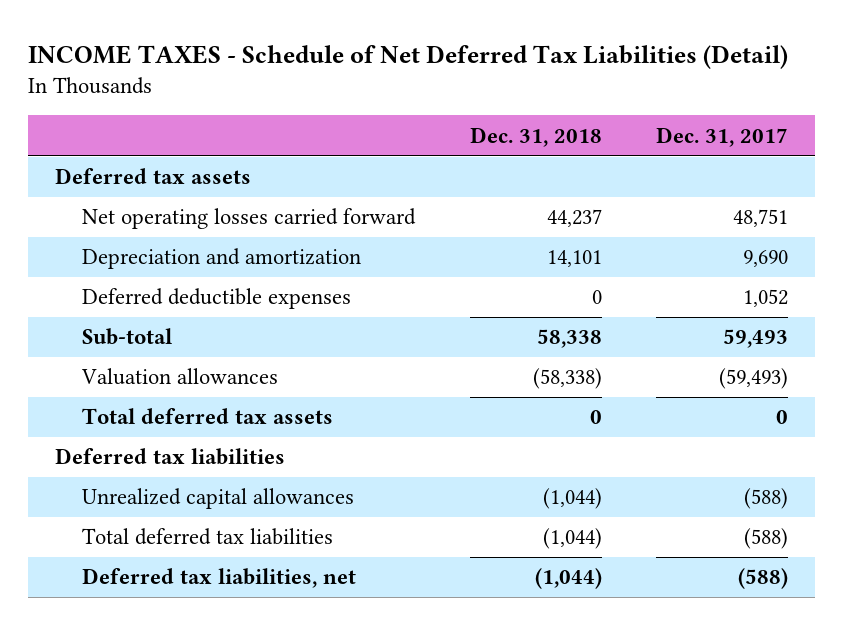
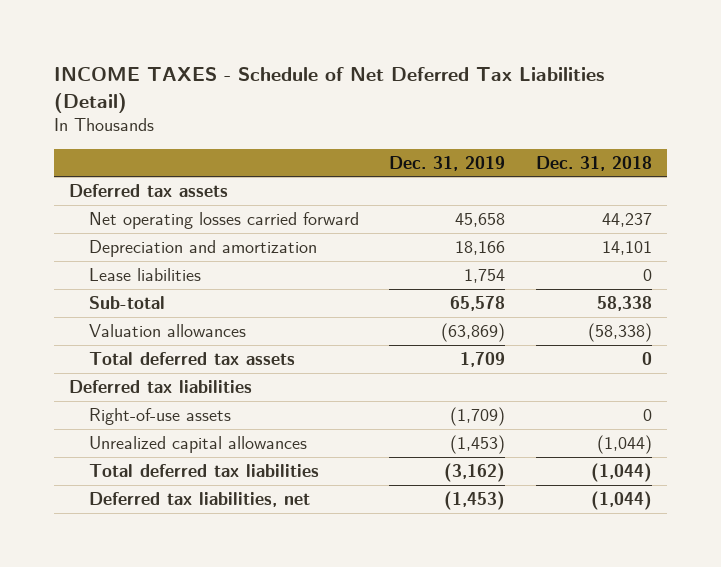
- | Dec. 31, 2018 | Dec. 31, 2017
+ | Dec. 31, 2019 | Dec. 31, 2018
- Deferred deductible expenses | 0 | 1,052
+ Lease liabilities | 1,754 | 0
+ Right-of-use assets | (1,709) | 0

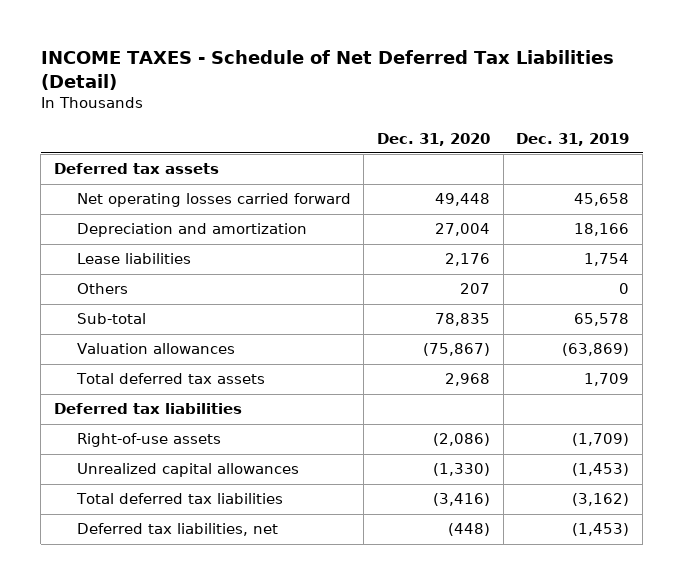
- | Dec. 31, 2019 | Dec. 31, 2018
+ | Dec. 31, 2020 | Dec. 31, 2019
+ Others | 207 | 0

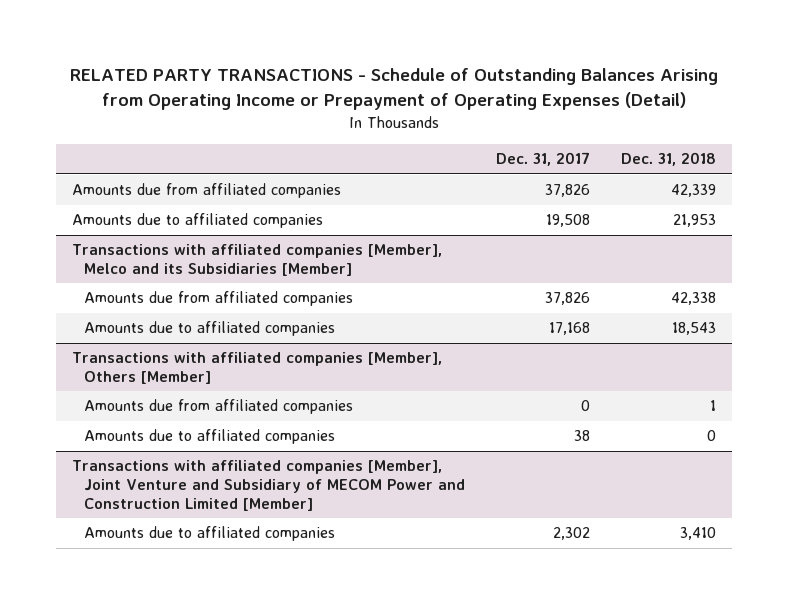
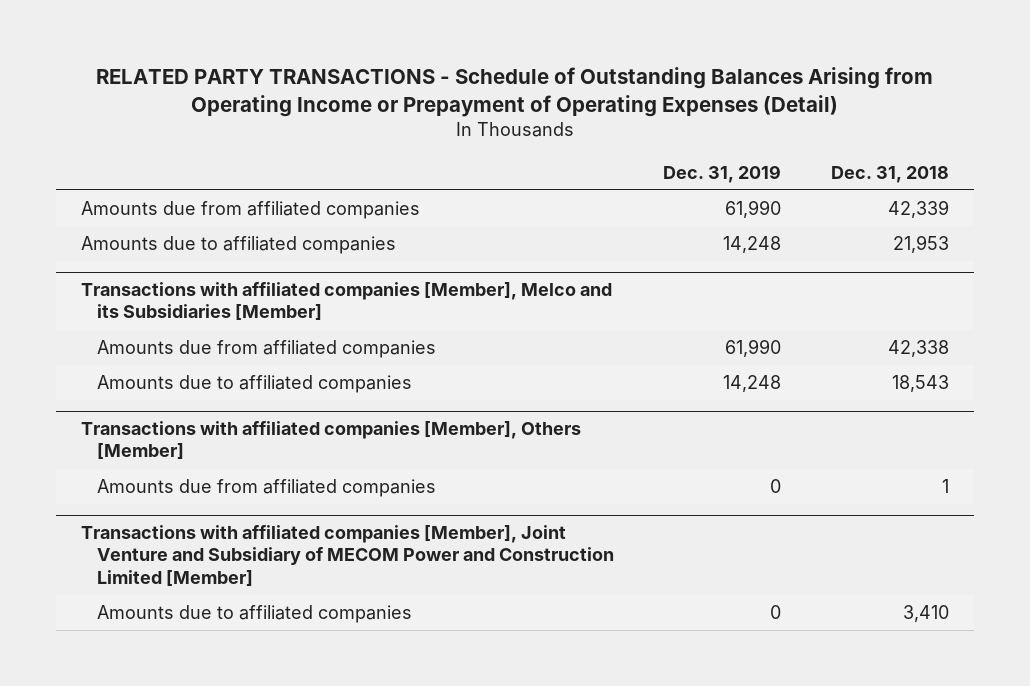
- | Dec. 31, 2017 | Dec. 31, 2018
+ | Dec. 31, 2019 | Dec. 31, 2018
@ Transactions with affiliated companies [Member], Others [Member]
- Amounts due to affiliated companies | 38 | 0

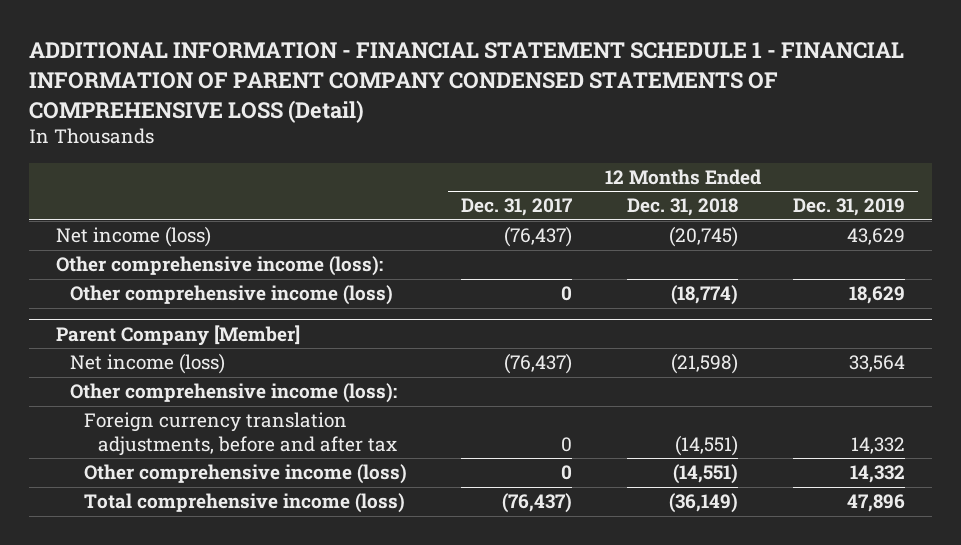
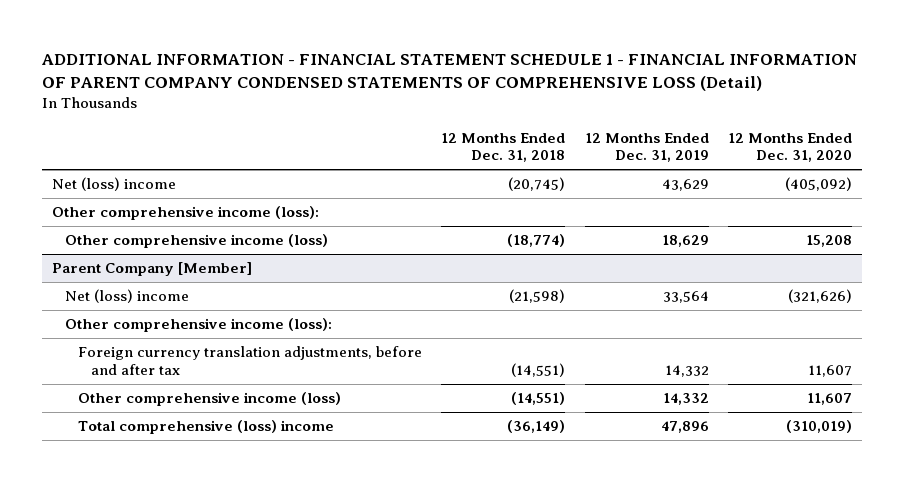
- | 12 Months Ended Dec. 31, 2017 | 12 Months Ended Dec. 31, 2018 | 12 Months Ended Dec. 31, 2019
+ | 12 Months Ended Dec. 31, 2018 | 12 Months Ended Dec. 31, 2019 | 12 Months Ended Dec. 31, 2020
- Net income (loss) | (76,437) | (20,745) | 43,629
+ Net (loss) income | (20,745) | 43,629 | (405,092)
@ Parent Company [Member]
- Net income (loss) | (76,437) | (21,598) | 33,564
+ Net (loss) income | (21,598) | 33,564 | (321,626)
- Total comprehensive income (loss) | (76,437) | (36,149) | 47,896
+ Total comprehensive (loss) income | (36,149) | 47,896 | (310,019)

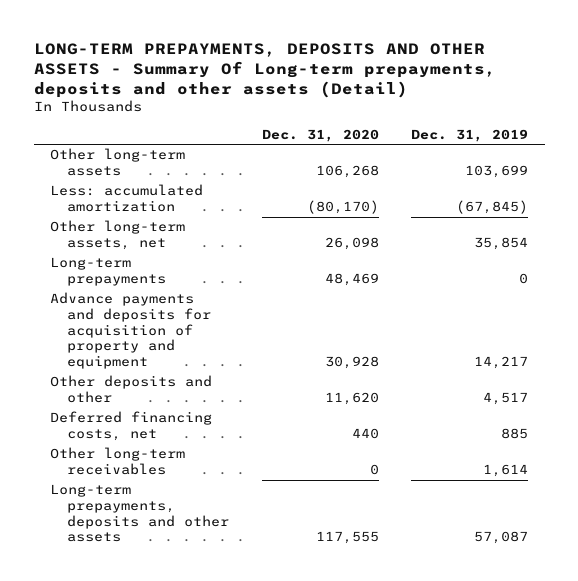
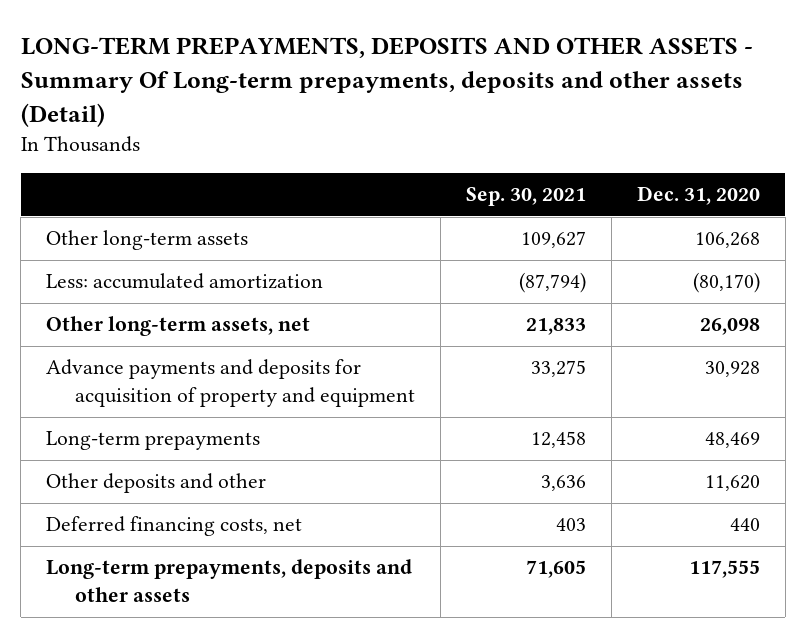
- | Dec. 31, 2020 | Dec. 31, 2019
+ | Sep. 30, 2021 | Dec. 31, 2020
moved down: Long-term prepayments | 12,458 | 48,469
- Other long-term receivables | 0 | 1,614

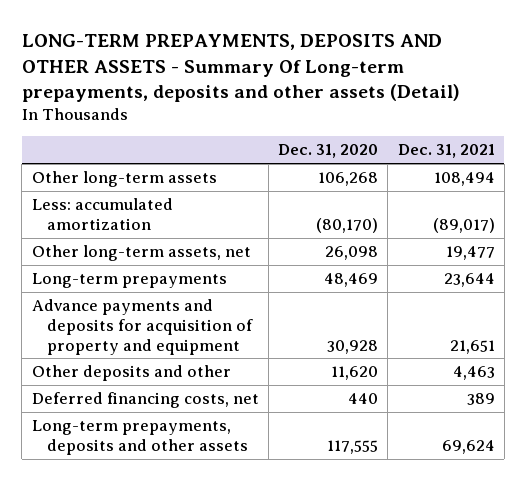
- | Sep. 30, 2021 | Dec. 31, 2020
+ | Dec. 31, 2020 | Dec. 31, 2021
moved down: Advance payments and deposits for acquisition of property and equipment | 30,928 | 21,651

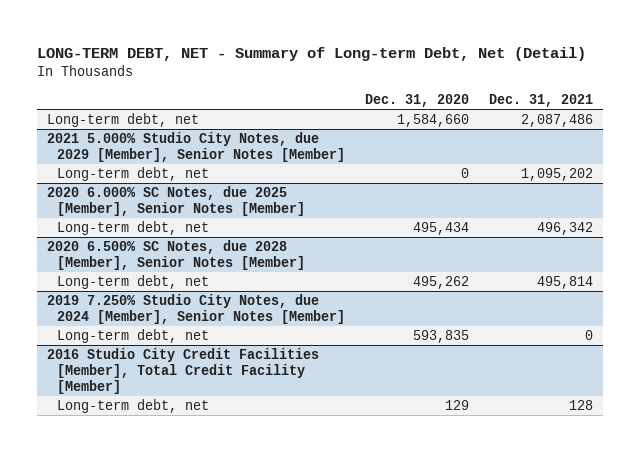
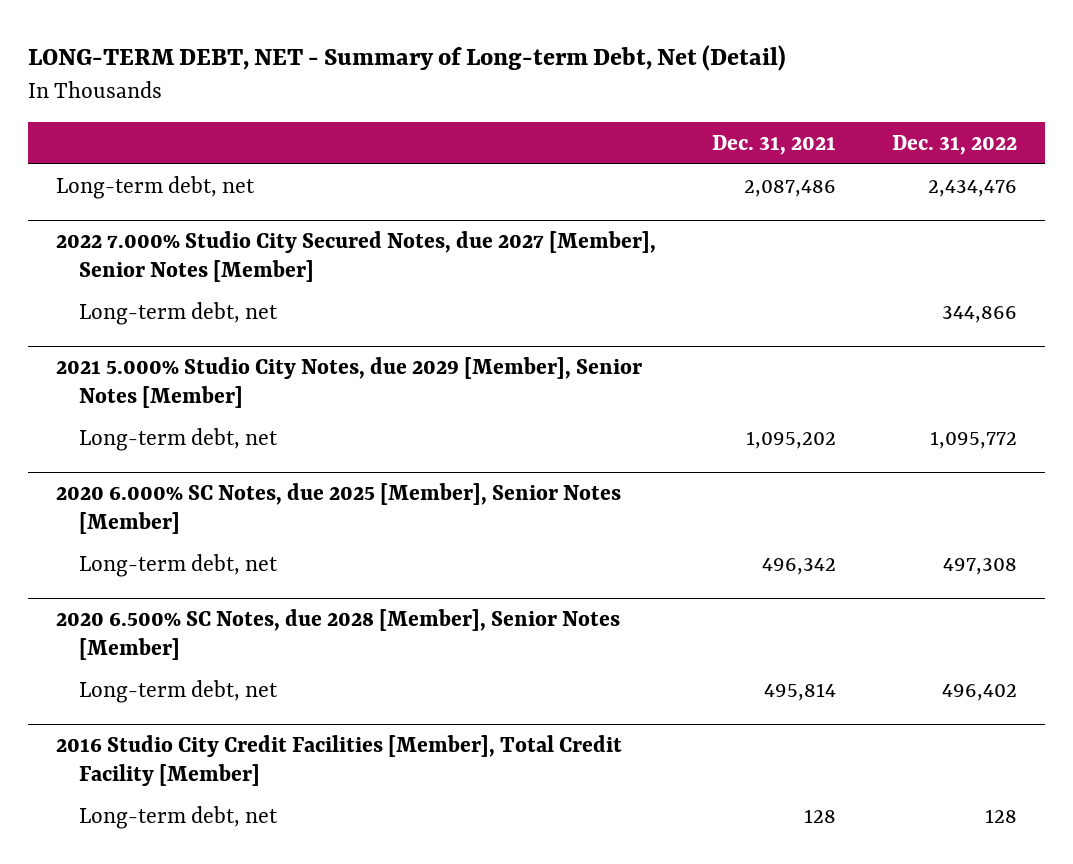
- | Dec. 31, 2020 | Dec. 31, 2021
+ | Dec. 31, 2021 | Dec. 31, 2022
+ 2022 7.000% Studio City Secured Notes, due 2027 [Member], Senior Notes [Member]
+ Long-term debt, net | | 344,866
- 2019 7.250% Studio City Notes, due 2024 [Member], Senior Notes [Member]
- Long-term debt, net | 593,835 | 0

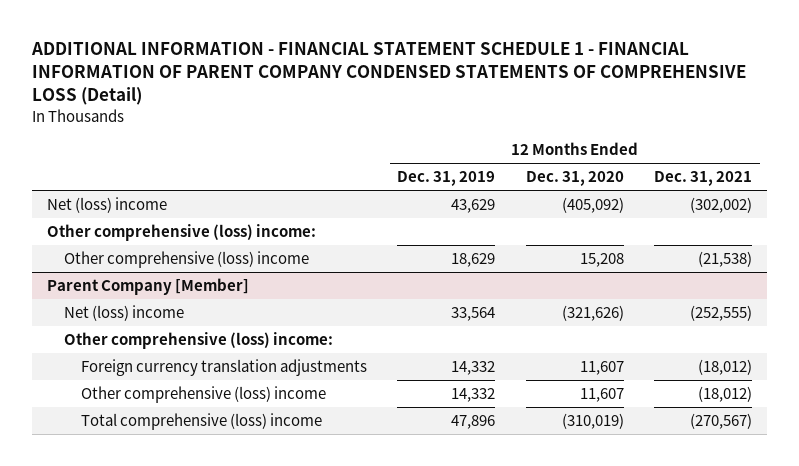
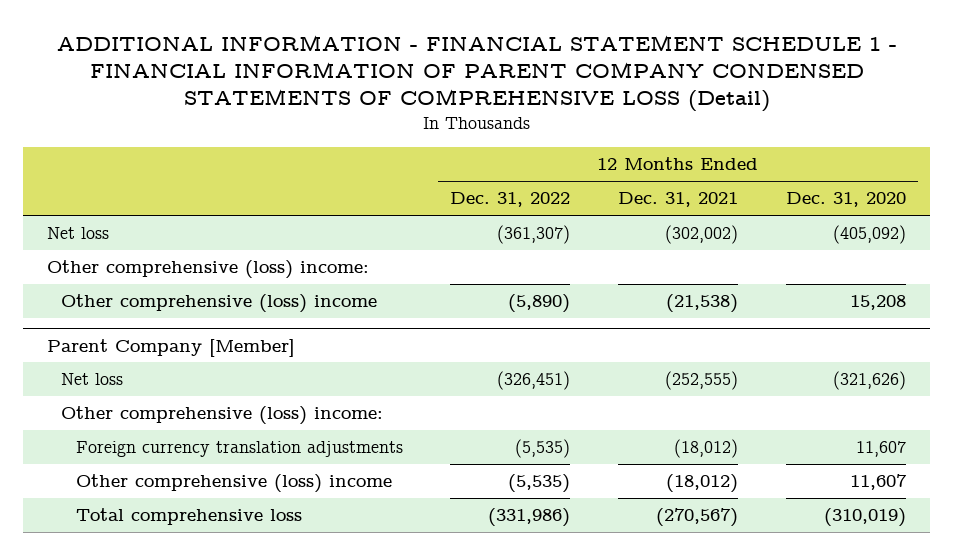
- | 12 Months Ended Dec. 31, 2019 | 12 Months Ended Dec. 31, 2020 | 12 Months Ended Dec. 31, 2021
+ | 12 Months Ended Dec. 31, 2022 | 12 Months Ended Dec. 31, 2021 | 12 Months Ended Dec. 31, 2020
- Net (loss) income | 43,629 | (405,092) | (302,002)
+ Net loss | (361,307) | (302,002) | (405,092)
@ Parent Company [Member]
- Net (loss) income | 33,564 | (321,626) | (252,555)
+ Net loss | (326,451) | (252,555) | (321,626)
- Total comprehensive (loss) income | 47,896 | (310,019) | (270,567)
+ Total comprehensive loss | (331,986) | (270,567) | (310,019)

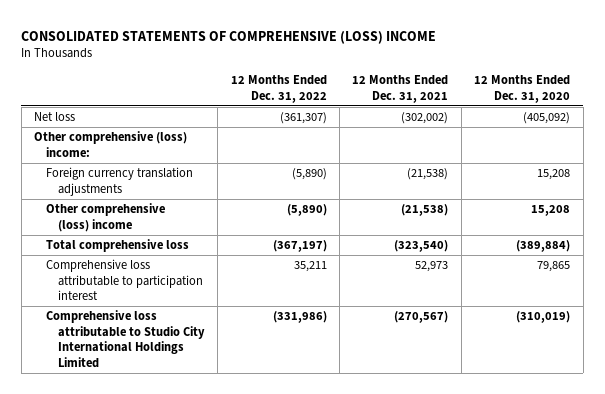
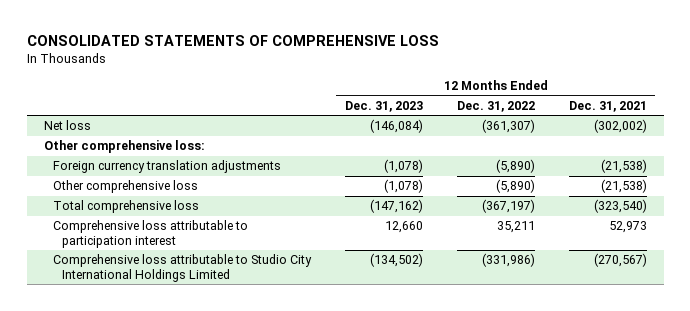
- CONSOLIDATED STATEMENTS OF COMPREHENSIVE (LOSS) INCOME
+ CONSOLIDATED STATEMENTS OF COMPREHENSIVE LOSS
- | 12 Months Ended Dec. 31, 2022 | 12 Months Ended Dec. 31, 2021 | 12 Months Ended Dec. 31, 2020
+ | 12 Months Ended Dec. 31, 2023 | 12 Months Ended Dec. 31, 2022 | 12 Months Ended Dec. 31, 2021
- Other comprehensive (loss) income:
+ Other comprehensive loss:
- Other comprehensive (loss) income | (5,890) | (21,538) | 15,208
+ Other comprehensive loss | (1,078) | (5,890) | (21,538)

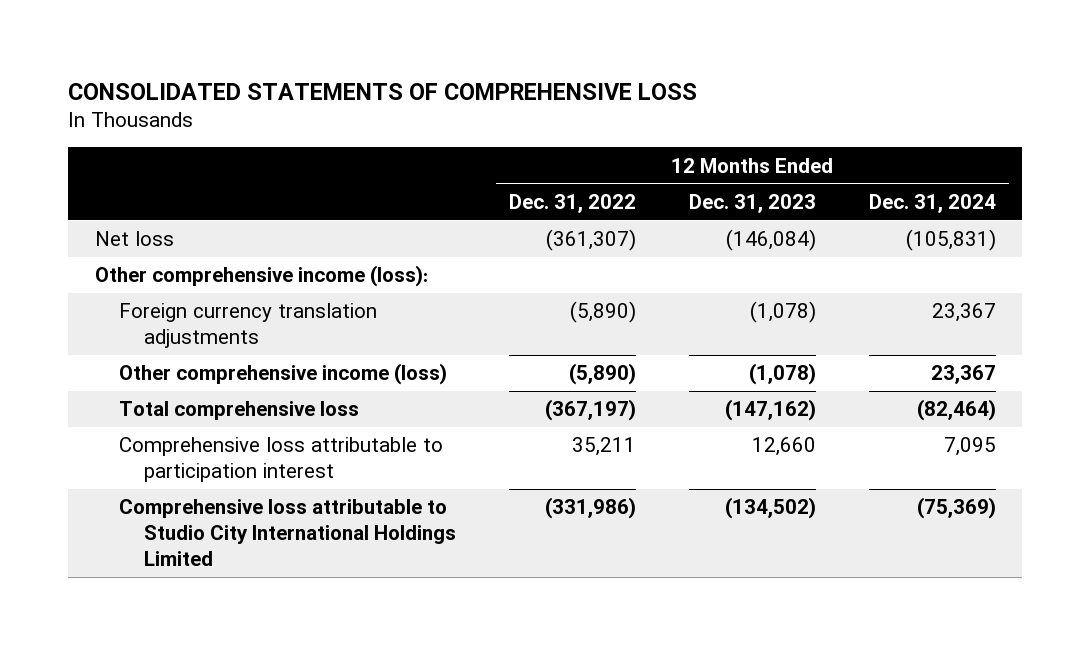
- | 12 Months Ended Dec. 31, 2023 | 12 Months Ended Dec. 31, 2022 | 12 Months Ended Dec. 31, 2021
+ | 12 Months Ended Dec. 31, 2022 | 12 Months Ended Dec. 31, 2023 | 12 Months Ended Dec. 31, 2024
- Other comprehensive loss:
+ Other comprehensive income (loss):
- Other comprehensive loss | (1,078) | (5,890) | (21,538)
+ Other comprehensive income (loss) | (5,890) | (1,078) | 23,367

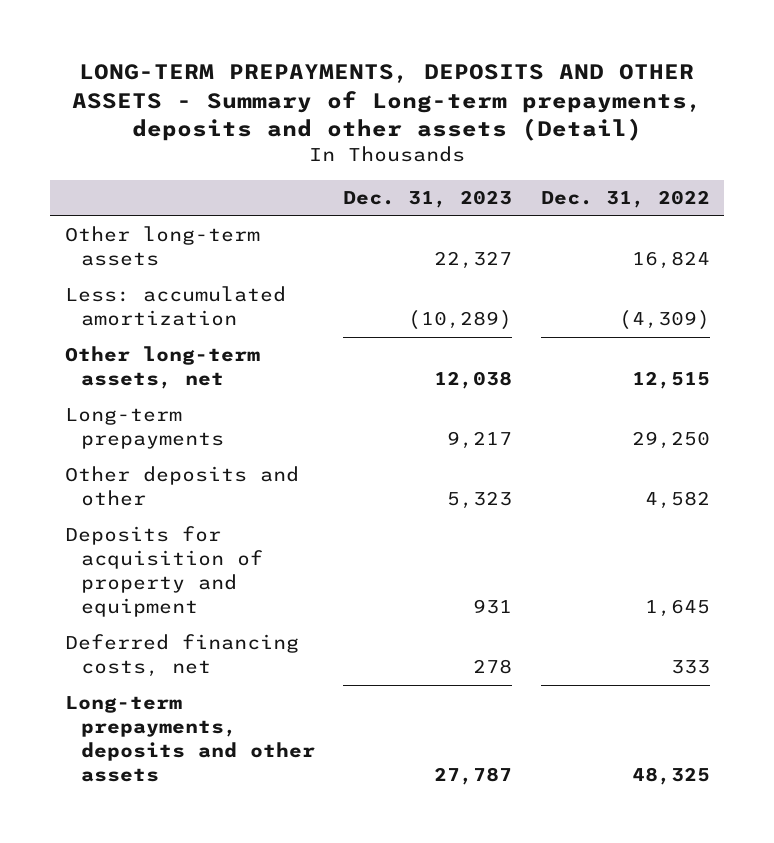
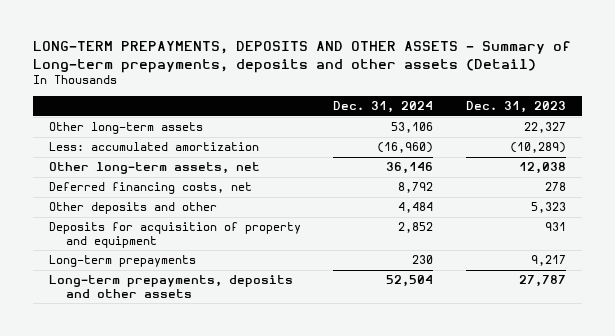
- | Dec. 31, 2023 | Dec. 31, 2022
+ | Dec. 31, 2024 | Dec. 31, 2023
moved up: Deferred financing costs, net | 8,792 | 278
moved down: Long-term prepayments | 230 | 9,217

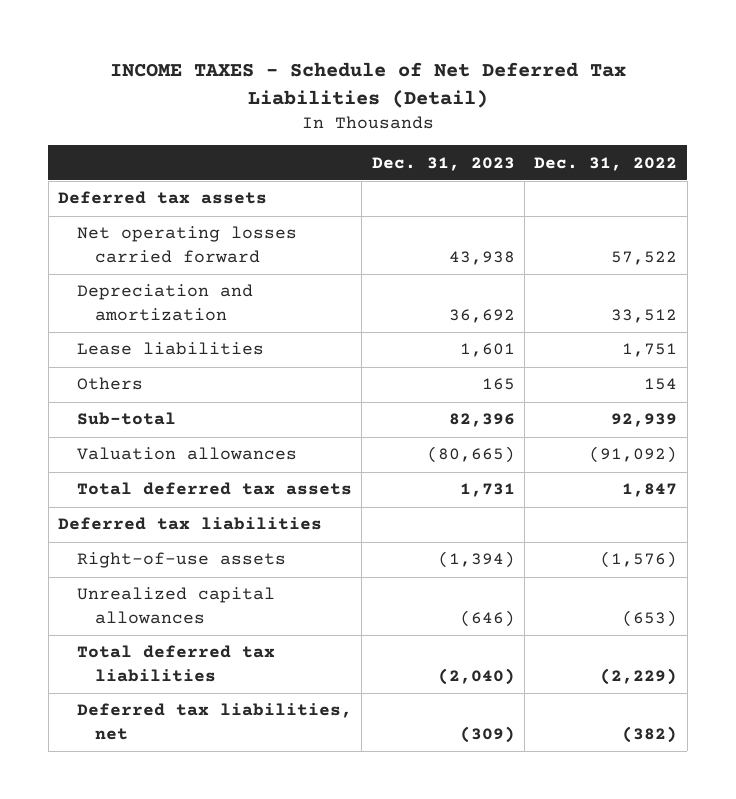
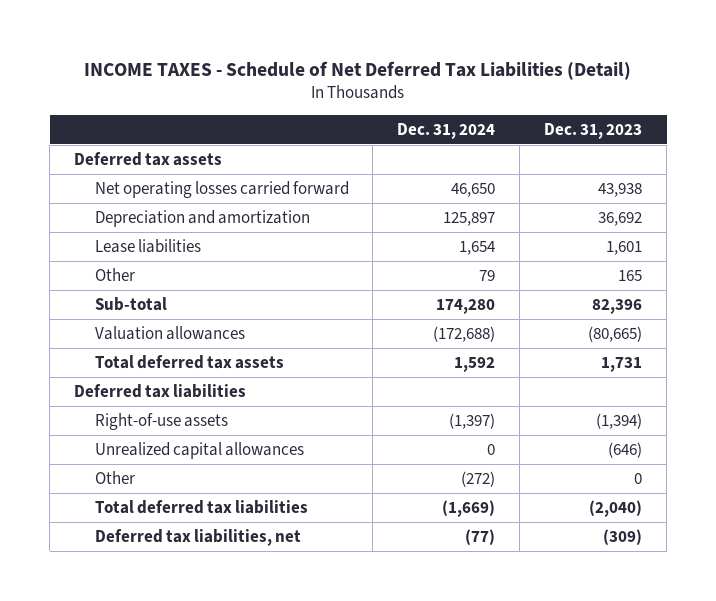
- | Dec. 31, 2023 | Dec. 31, 2022
+ | Dec. 31, 2024 | Dec. 31, 2023
- Others | 165 | 154
+ Other | 79 | 165
+ Other | (272) | 0

